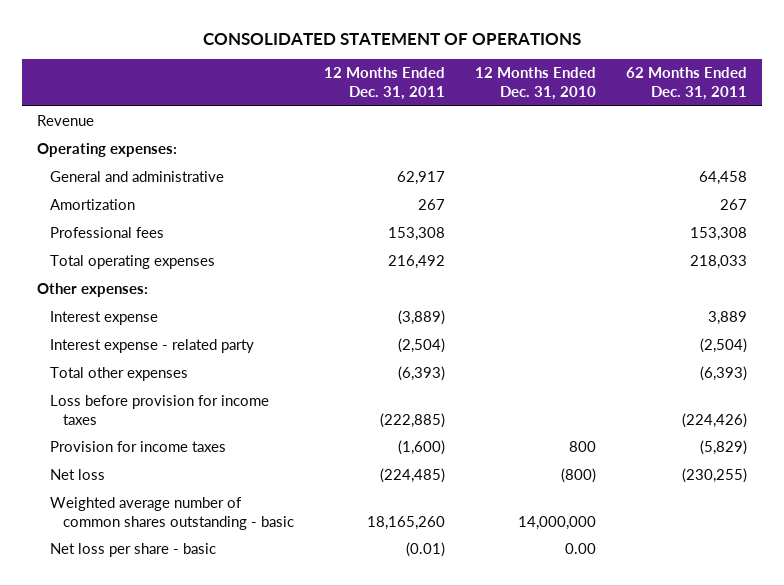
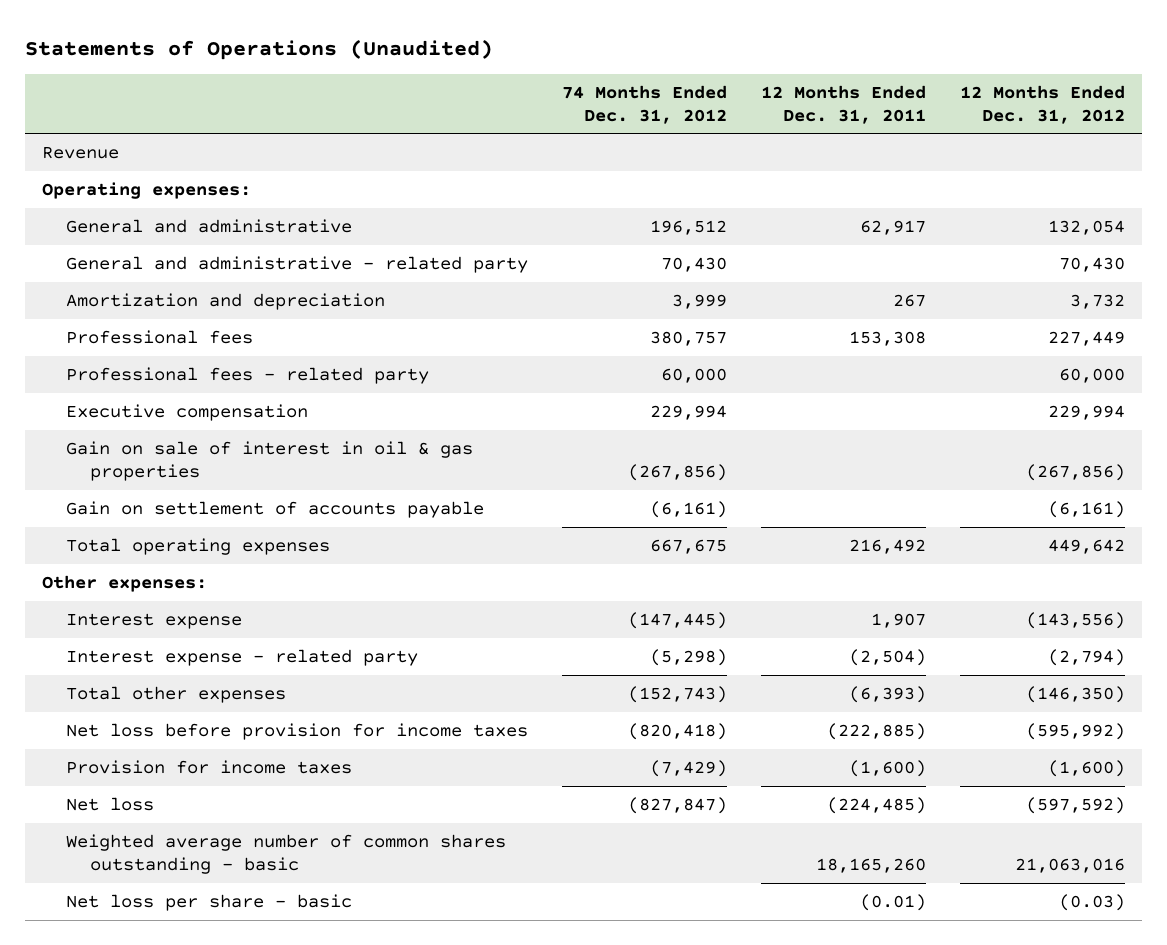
- CONSOLIDATED STATEMENT OF OPERATIONS
+ Statements of Operations (Unaudited)
- | 12 Months Ended Dec. 31, 2011 | 12 Months Ended Dec. 31, 2010 | 62 Months Ended Dec. 31, 2011
+ | 74 Months Ended Dec. 31, 2012 | 12 Months Ended Dec. 31, 2011 | 12 Months Ended Dec. 31, 2012
- Amortization | 267 | | 267
+ General and administrative - related party | 70,430 | | 70,430
+ Amortization and depreciation | 3,999 | 267 | 3,732
+ Professional fees - related party | 60,000 | | 60,000
+ Executive compensation | 229,994 | | 229,994
+ Gain on sale of interest in oil & gas properties | (267,856) | | (267,856)
+ Gain on settlement of accounts payable | (6,161) | | (6,161)
- Interest expense | (3,889) | | 3,889
+ Interest expense | (147,445) | 1,907 | (143,556)
- Loss before provision for income taxes | (222,885) | | (224,426)
+ Net loss before provision for income taxes | (820,418) | (222,885) | (595,992)

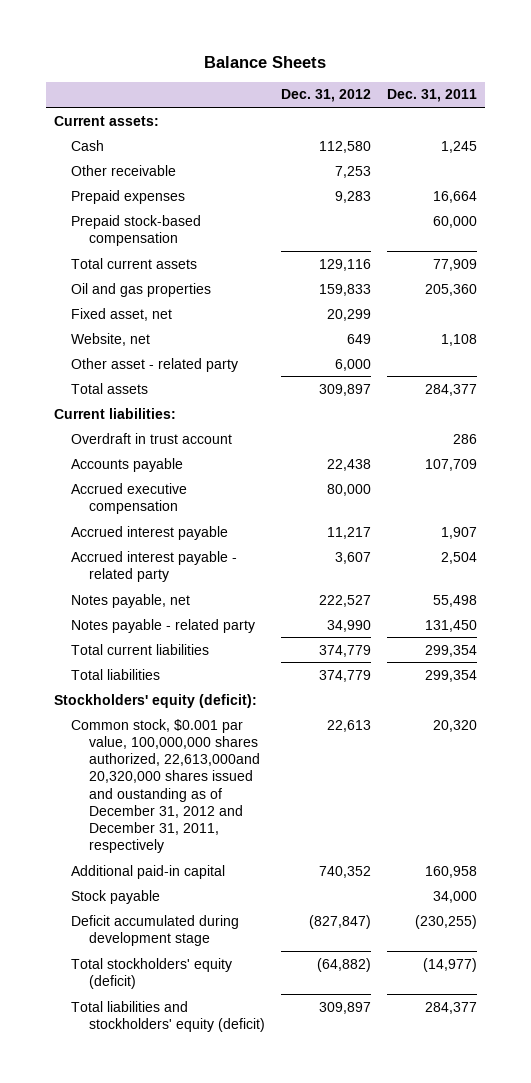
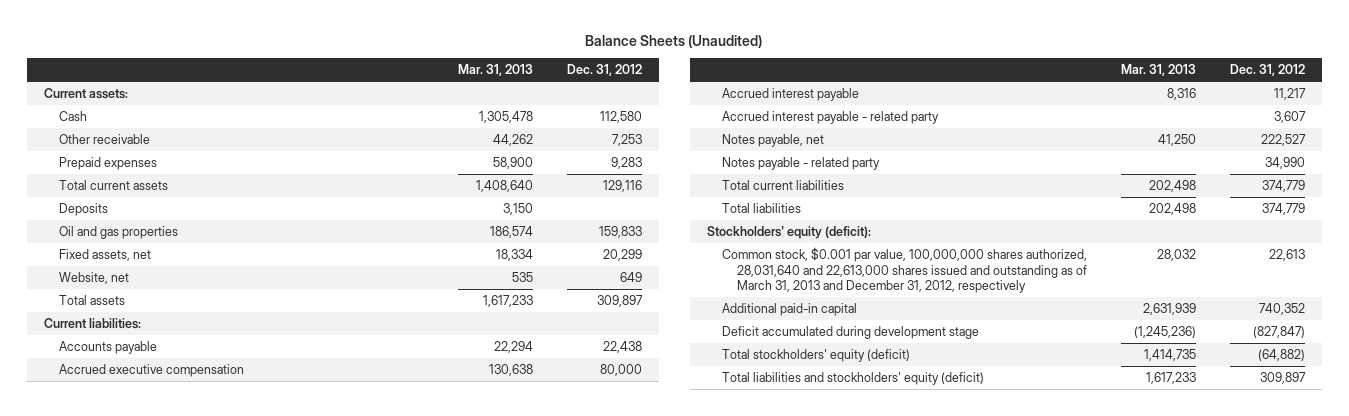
- Balance Sheets
+ Balance Sheets (Unaudited)
- | Dec. 31, 2012 | Dec. 31, 2011
+ | Mar. 31, 2013 | Dec. 31, 2012
- Prepaid stock-based compensation | | 60,000
+ Deposits | 3,150 |
- Fixed asset, net | 20,299 |
+ Fixed assets, net | 18,334 | 20,299
- Other asset - related party | 6,000 |
- Overdraft in trust account | | 286
- Common stock, $0.001 par value, 100,000,000 shares authorized, 22,613,000and 20,320,000 shares issued and oustanding as of December 31, 2012 and December 31, 2011, respectively | 22,613 | 20,320
+ Common stock, $0.001 par value, 100,000,000 shares authorized, 28,031,640 and 22,613,000 shares issued and outstanding as of March 31, 2013 and December 31, 2012, respectively | 28,032 | 22,613
- Stock payable | | 34,000

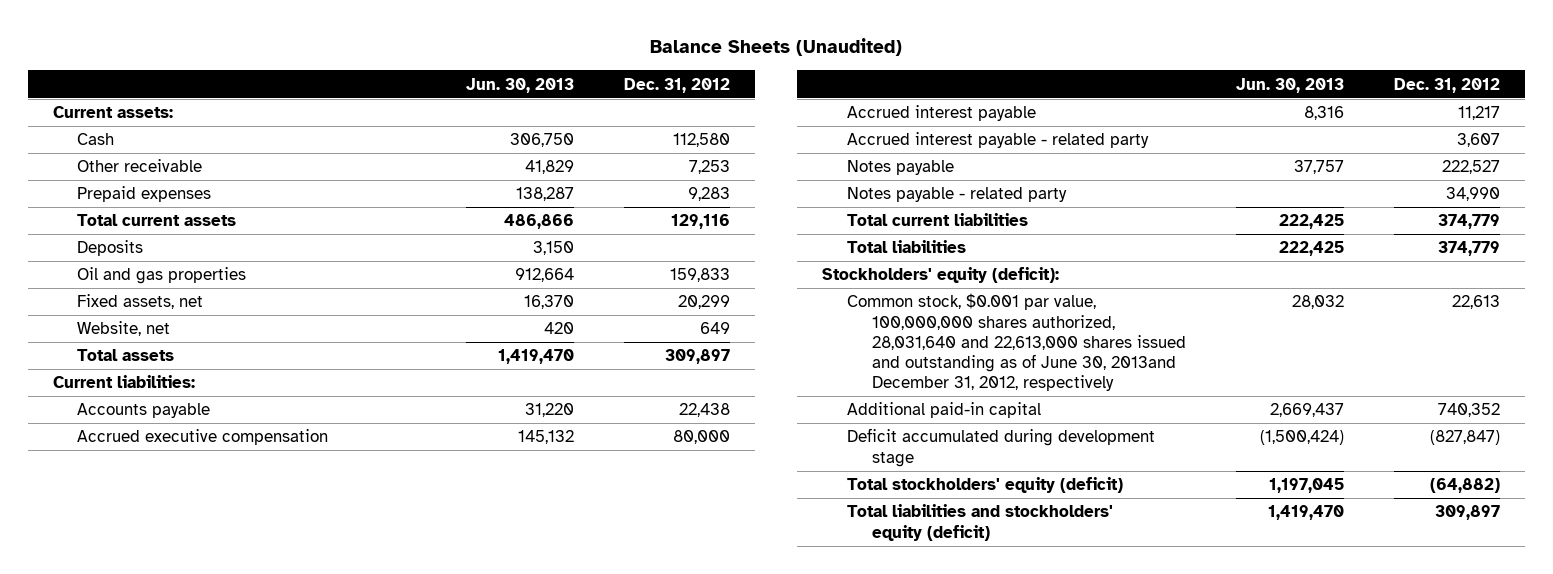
- | Mar. 31, 2013 | Dec. 31, 2012
+ | Jun. 30, 2013 | Dec. 31, 2012
- Notes payable, net | 41,250 | 222,527
+ Notes payable | 37,757 | 222,527
- Common stock, $0.001 par value, 100,000,000 shares authorized, 28,031,640 and 22,613,000 shares issued and outstanding as of March 31, 2013 and December 31, 2012, respectively | 28,032 | 22,613
+ Common stock, $0.001 par value, 100,000,000 shares authorized, 28,031,640 and 22,613,000 shares issued and outstanding as of June 30, 2013and December 31, 2012, respectively | 28,032 | 22,613

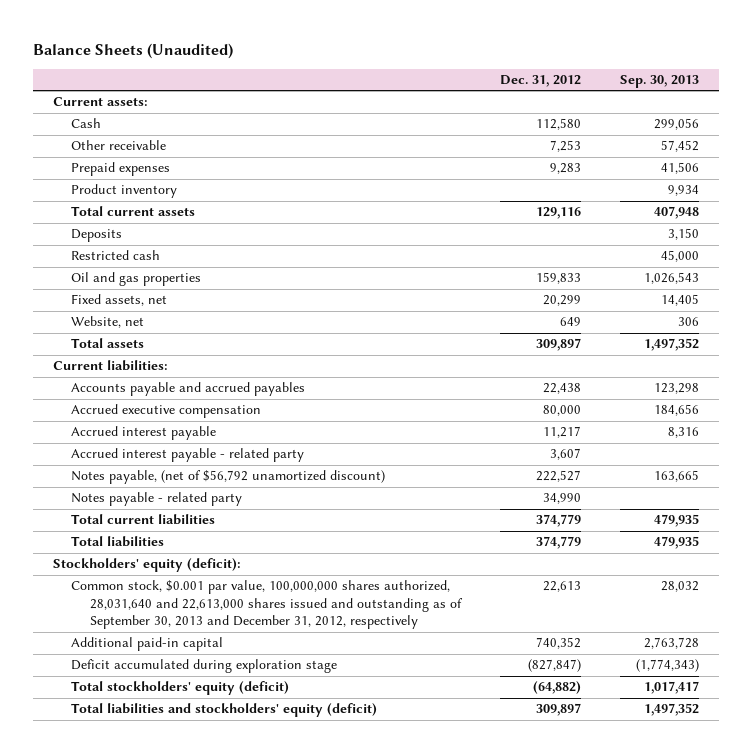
- | Jun. 30, 2013 | Dec. 31, 2012
+ | Dec. 31, 2012 | Sep. 30, 2013
+ Product inventory | | 9,934
+ Restricted cash | | 45,000
- Accounts payable | 31,220 | 22,438
+ Accounts payable and accrued payables | 22,438 | 123,298
- Notes payable | 37,757 | 222,527
+ Notes payable, (net of $56,792 unamortized discount) | 222,527 | 163,665
- Common stock, $0.001 par value, 100,000,000 shares authorized, 28,031,640 and 22,613,000 shares issued and outstanding as of June 30, 2013and December 31, 2012, respectively | 28,032 | 22,613
+ Common stock, $0.001 par value, 100,000,000 shares authorized, 28,031,640 and 22,613,000 shares issued and outstanding as of September 30, 2013 and December 31, 2012, respectively | 22,613 | 28,032
- Deficit accumulated during development stage | (1,500,424) | (827,847)
+ Deficit accumulated during exploration stage | (827,847) | (1,774,343)

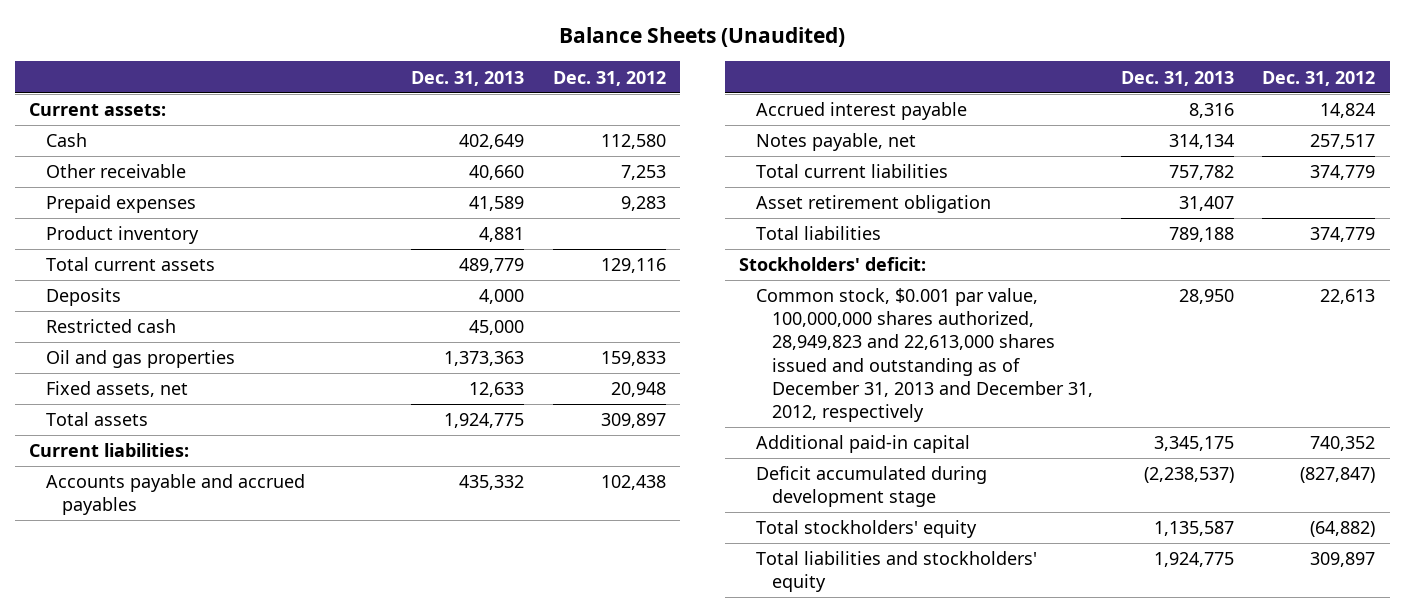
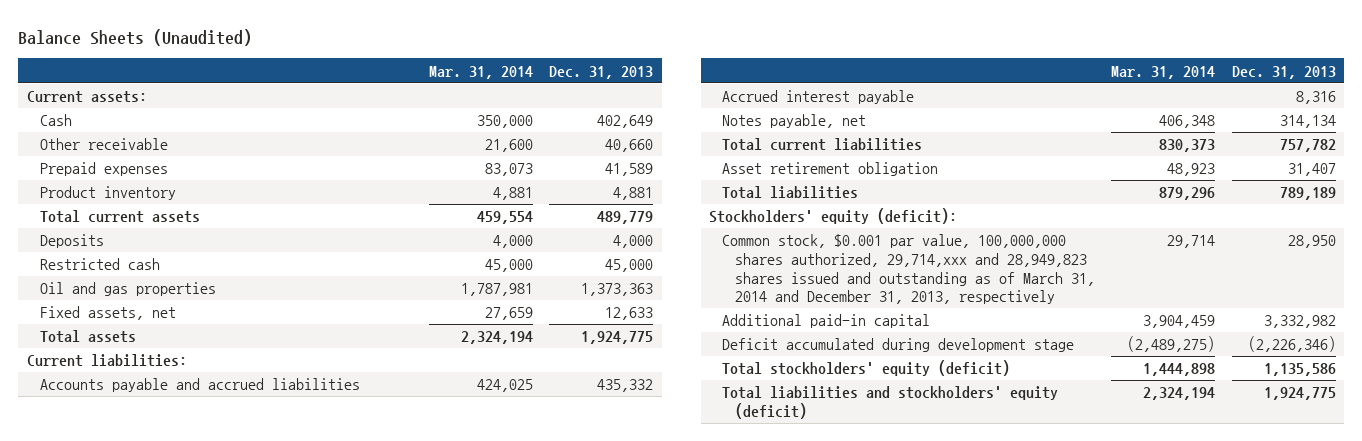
- | Dec. 31, 2013 | Dec. 31, 2012
+ | Mar. 31, 2014 | Dec. 31, 2013
- Accounts payable and accrued payables | 435,332 | 102,438
+ Accounts payable and accrued liabilities | 424,025 | 435,332
- Total liabilities | 789,188 | 374,779
- Stockholders' deficit:
- Common stock, $0.001 par value, 100,000,000 shares authorized, 28,949,823 and 22,613,000 shares issued and outstanding as of December 31, 2013 and December 31, 2012, respectively | 28,950 | 22,613
- Additional paid-in capital | 3,345,175 | 740,352
- Deficit accumulated during development stage | (2,238,537) | (827,847)
- Total stockholders' equity | 1,135,587 | (64,882)
- Total liabilities and stockholders' equity | 1,924,775 | 309,897
+ Total liabilities | 879,296 | 789,189
+ Stockholders' equity (deficit):
+ Common stock, $0.001 par value, 100,000,000 shares authorized, 29,714,xxx and 28,949,823 shares issued and outstanding as of March 31, 2014 and December 31, 2013, respectively | 29,714 | 28,950
+ Additional paid-in capital | 3,904,459 | 3,332,982
+ Deficit accumulated during development stage | (2,489,275) | (2,226,346)
+ Total stockholders' equity (deficit) | 1,444,898 | 1,135,586
+ Total liabilities and stockholders' equity (deficit) | 2,324,194 | 1,924,775

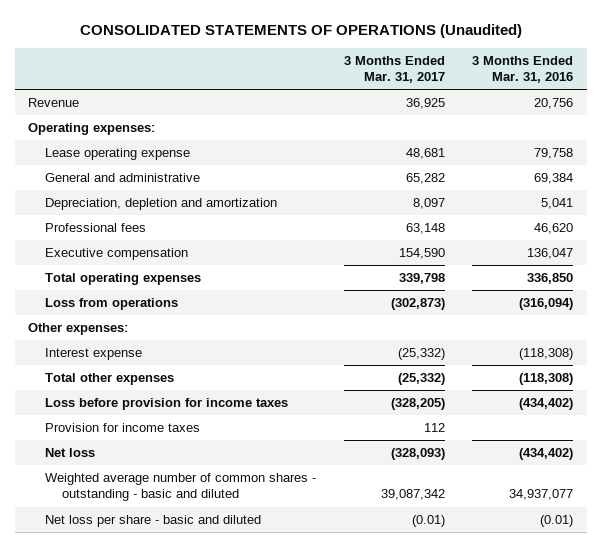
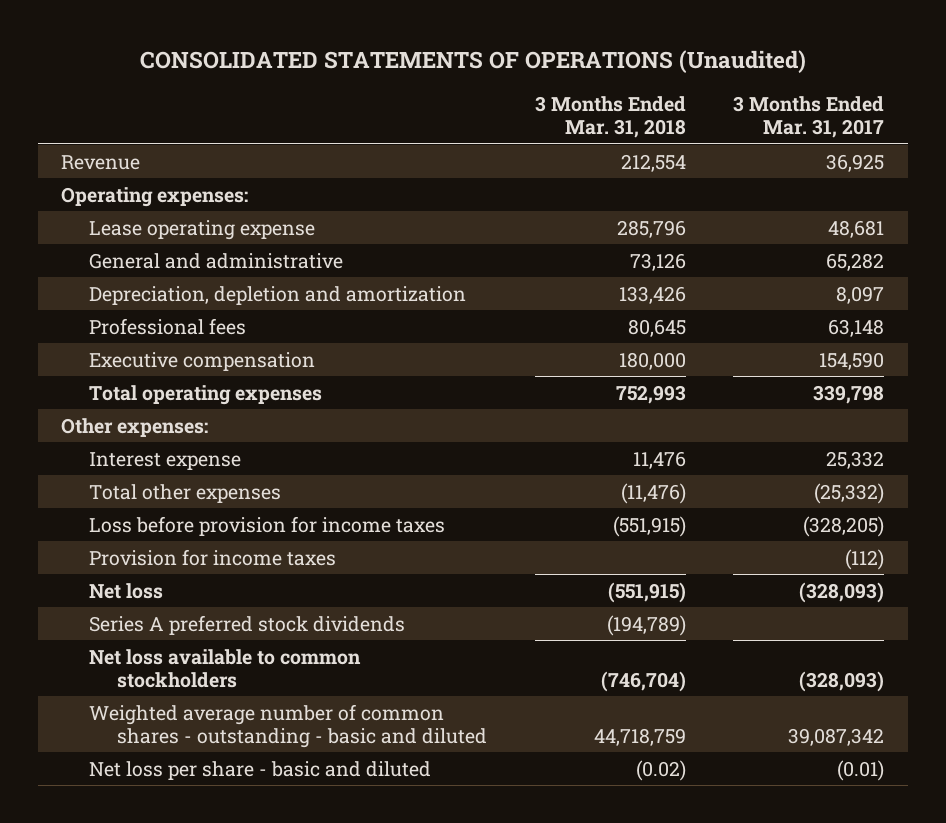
- | 3 Months Ended Mar. 31, 2017 | 3 Months Ended Mar. 31, 2016
+ | 3 Months Ended Mar. 31, 2018 | 3 Months Ended Mar. 31, 2017
- Loss from operations | (302,873) | (316,094)
- Interest expense | (25,332) | (118,308)
+ Interest expense | 11,476 | 25,332
- Provision for income taxes | 112 |
+ Provision for income taxes | | (112)
+ Series A preferred stock dividends | (194,789) |
+ Net loss available to common stockholders | (746,704) | (328,093)

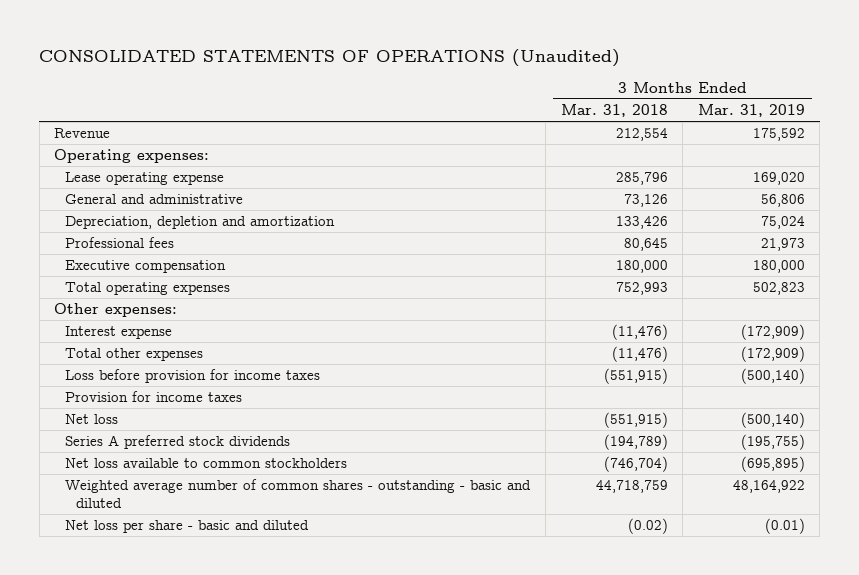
- | 3 Months Ended Mar. 31, 2018 | 3 Months Ended Mar. 31, 2017
+ | 3 Months Ended Mar. 31, 2018 | 3 Months Ended Mar. 31, 2019
- Interest expense | 11,476 | 25,332
+ Interest expense | (11,476) | (172,909)

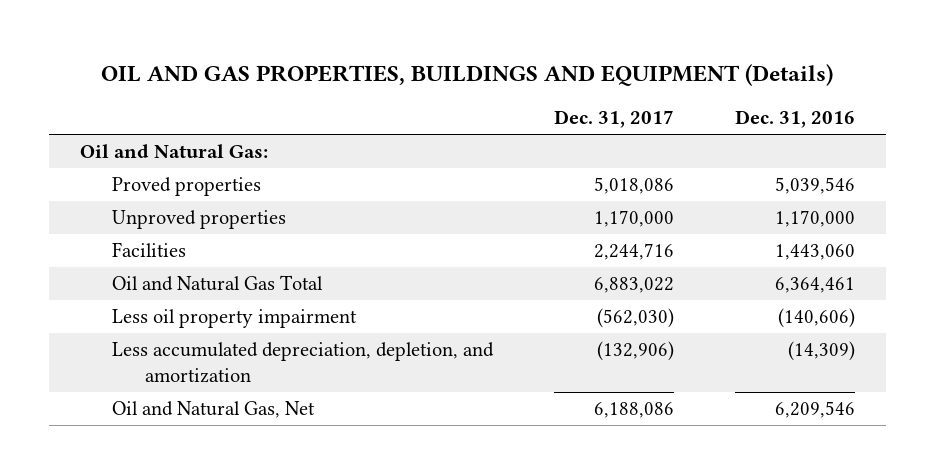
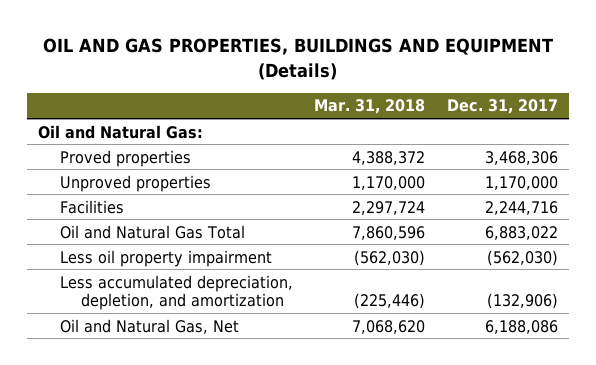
- | Dec. 31, 2017 | Dec. 31, 2016
+ | Mar. 31, 2018 | Dec. 31, 2017
- Proved properties | 5,018,086 | 5,039,546
+ Proved properties | 4,388,372 | 3,468,306

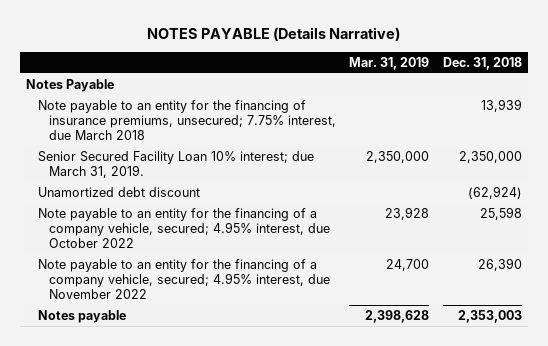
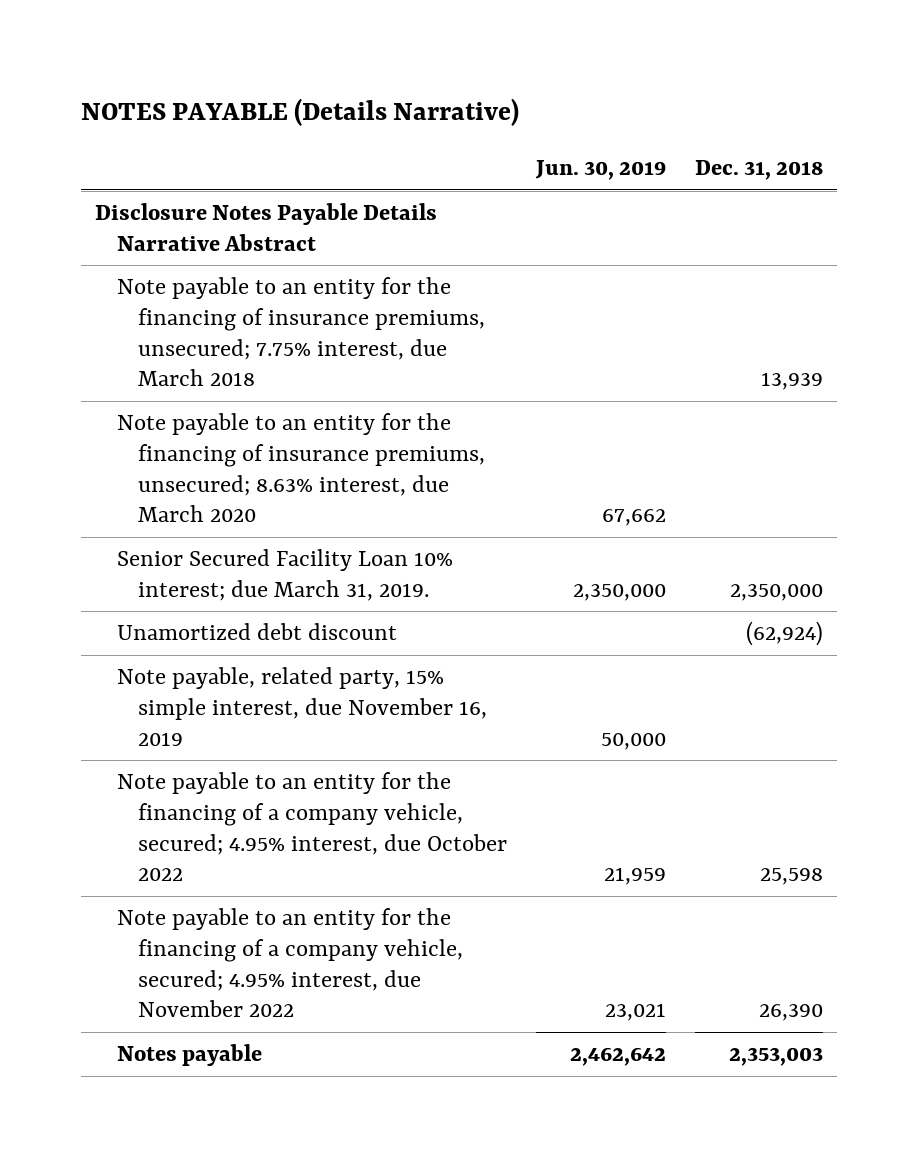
- | Mar. 31, 2019 | Dec. 31, 2018
+ | Jun. 30, 2019 | Dec. 31, 2018
- Notes Payable
+ Disclosure Notes Payable Details Narrative Abstract
+ Note payable to an entity for the financing of insurance premiums, unsecured; 8.63% interest, due March 2020 | 67,662 |
+ Note payable, related party, 15% simple interest, due November 16, 2019 | 50,000 |

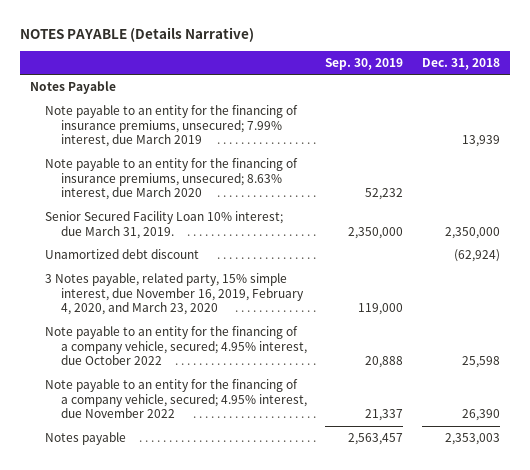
- | Jun. 30, 2019 | Dec. 31, 2018
+ | Sep. 30, 2019 | Dec. 31, 2018
- Disclosure Notes Payable Details Narrative Abstract
- Note payable to an entity for the financing of insurance premiums, unsecured; 7.75% interest, due March 2018 | | 13,939
+ Notes Payable
+ Note payable to an entity for the financing of insurance premiums, unsecured; 7.99% interest, due March 2019 | | 13,939
- Note payable, related party, 15% simple interest, due November 16, 2019 | 50,000 |
+ 3 Notes payable, related party, 15% simple interest, due November 16, 2019, February 4, 2020, and March 23, 2020 | 119,000 |

